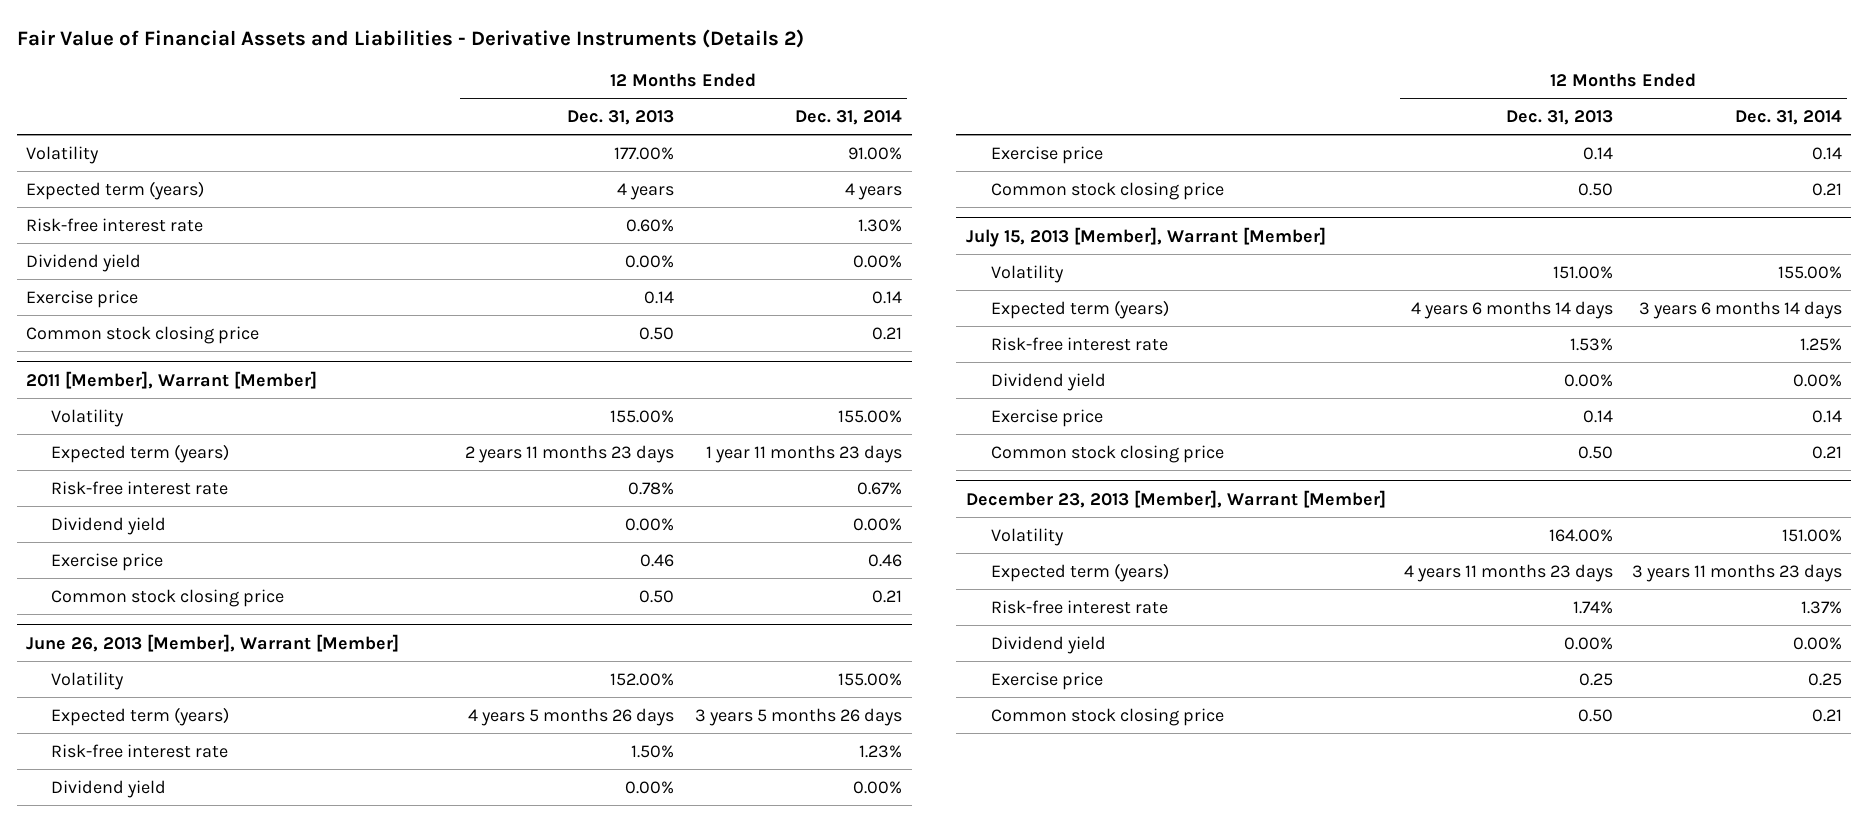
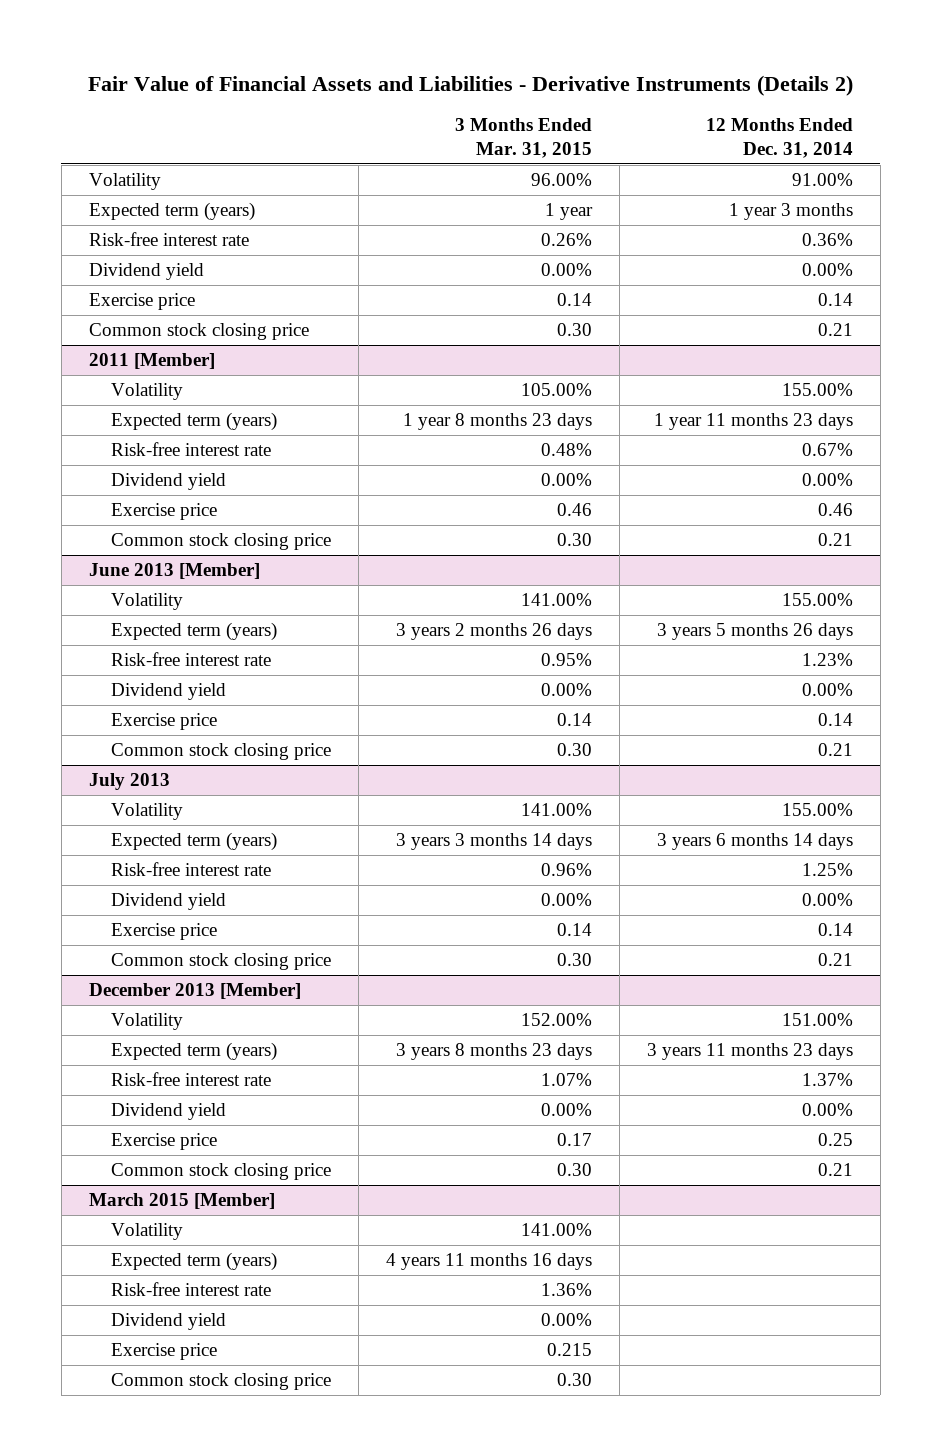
- | 12 Months Ended Dec. 31, 2013 | 12 Months Ended Dec. 31, 2014
+ | 3 Months Ended Mar. 31, 2015 | 12 Months Ended Dec. 31, 2014
- Expected term (years) | 4 years | 4 years
- Risk-free interest rate | 0.60% | 1.30%
+ Expected term (years) | 1 year | 1 year 3 months
+ Risk-free interest rate | 0.26% | 0.36%
- 2011 [Member], Warrant [Member]
+ 2011 [Member]
- June 26, 2013 [Member], Warrant [Member]
+ June 2013 [Member]
- July 15, 2013 [Member], Warrant [Member]
+ July 2013
- December 23, 2013 [Member], Warrant [Member]
+ December 2013 [Member]
+ March 2015 [Member]
+ Volatility | 141.00% |
+ Expected term (years) | 4 years 11 months 16 days |
+ Risk-free interest rate | 1.36% |
+ Dividend yield | 0.00% |
+ Exercise price | 0.215 |
+ Common stock closing price | 0.30 |

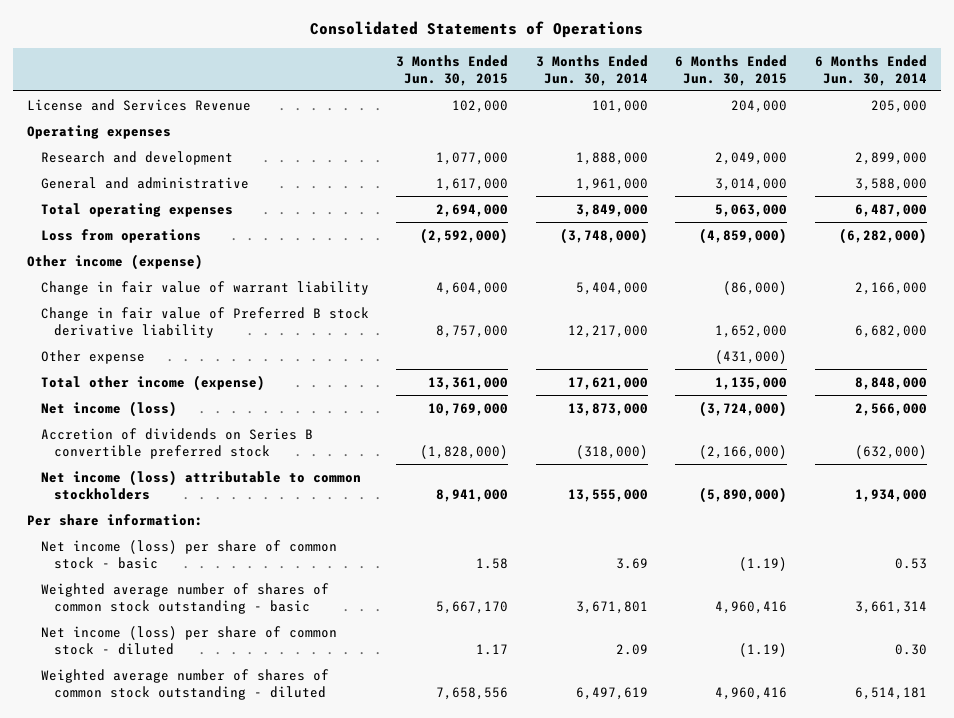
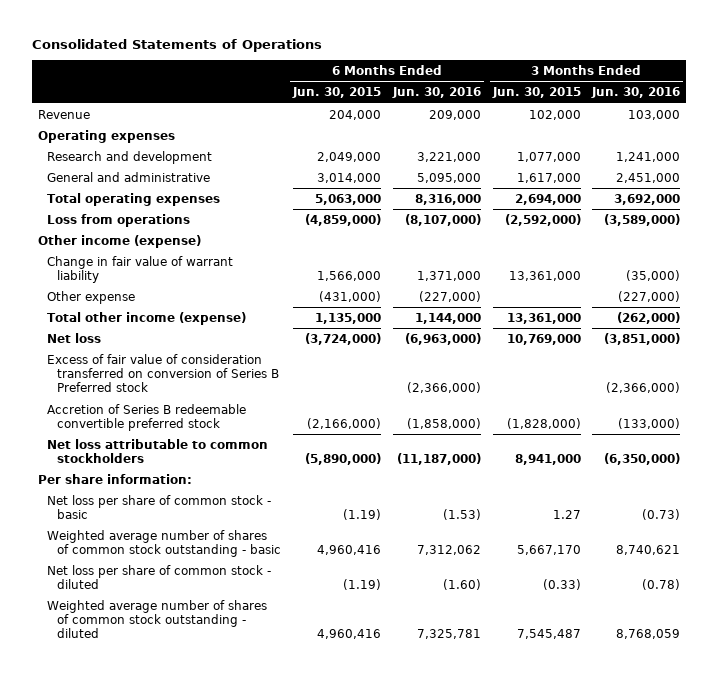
- | 3 Months Ended Jun. 30, 2015 | 3 Months Ended Jun. 30, 2014 | 6 Months Ended Jun. 30, 2015 | 6 Months Ended Jun. 30, 2014
+ | 6 Months Ended Jun. 30, 2015 | 6 Months Ended Jun. 30, 2016 | 3 Months Ended Jun. 30, 2015 | 3 Months Ended Jun. 30, 2016
- License and Services Revenue | 102,000 | 101,000 | 204,000 | 205,000
+ Revenue | 204,000 | 209,000 | 102,000 | 103,000
- Change in fair value of warrant liability | 4,604,000 | 5,404,000 | (86,000) | 2,166,000
- Change in fair value of Preferred B stock derivative liability | 8,757,000 | 12,217,000 | 1,652,000 | 6,682,000
+ Change in fair value of warrant liability | 1,566,000 | 1,371,000 | 13,361,000 | (35,000)
- Net income (loss) | 10,769,000 | 13,873,000 | (3,724,000) | 2,566,000
- Accretion of dividends on Series B convertible preferred stock | (1,828,000) | (318,000) | (2,166,000) | (632,000)
- Net income (loss) attributable to common stockholders | 8,941,000 | 13,555,000 | (5,890,000) | 1,934,000
+ Net loss | (3,724,000) | (6,963,000) | 10,769,000 | (3,851,000)
+ Excess of fair value of consideration transferred on conversion of Series B Preferred stock | | (2,366,000) | | (2,366,000)
+ Accretion of Series B redeemable convertible preferred stock | (2,166,000) | (1,858,000) | (1,828,000) | (133,000)
+ Net loss attributable to common stockholders | (5,890,000) | (11,187,000) | 8,941,000 | (6,350,000)
- Net income (loss) per share of common stock - basic | 1.58 | 3.69 | (1.19) | 0.53
+ Net loss per share of common stock - basic | (1.19) | (1.53) | 1.27 | (0.73)
- Net income (loss) per share of common stock - diluted | 1.17 | 2.09 | (1.19) | 0.30
- Weighted average number of shares of common stock outstanding - diluted | 7,658,556 | 6,497,619 | 4,960,416 | 6,514,181
+ Net loss per share of common stock - diluted | (1.19) | (1.60) | (0.33) | (0.78)
+ Weighted average number of shares of common stock outstanding - diluted | 4,960,416 | 7,325,781 | 7,545,487 | 8,768,059

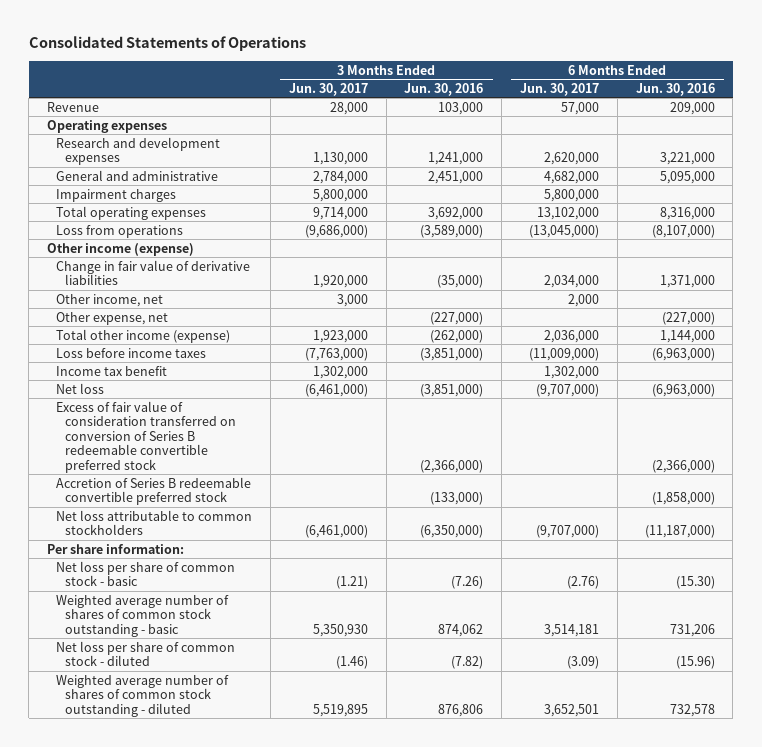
- | 6 Months Ended Jun. 30, 2015 | 6 Months Ended Jun. 30, 2016 | 3 Months Ended Jun. 30, 2015 | 3 Months Ended Jun. 30, 2016
+ | 3 Months Ended Jun. 30, 2017 | 3 Months Ended Jun. 30, 2016 | 6 Months Ended Jun. 30, 2017 | 6 Months Ended Jun. 30, 2016
- Research and development | 2,049,000 | 3,221,000 | 1,077,000 | 1,241,000
+ Research and development expenses | 1,130,000 | 1,241,000 | 2,620,000 | 3,221,000
+ Impairment charges | 5,800,000 | | 5,800,000 |
- Change in fair value of warrant liability | 1,566,000 | 1,371,000 | 13,361,000 | (35,000)
- Other expense | (431,000) | (227,000) | | (227,000)
+ Change in fair value of derivative liabilities | 1,920,000 | (35,000) | 2,034,000 | 1,371,000
+ Other income, net | 3,000 | | 2,000 |
+ Other expense, net | | (227,000) | | (227,000)
+ Loss before income taxes | (7,763,000) | (3,851,000) | (11,009,000) | (6,963,000)
+ Income tax benefit | 1,302,000 | | 1,302,000 |
- Excess of fair value of consideration transferred on conversion of Series B Preferred stock | | (2,366,000) | | (2,366,000)
+ Excess of fair value of consideration transferred on conversion of Series B redeemable convertible preferred stock | | (2,366,000) | | (2,366,000)
- Net loss per share of common stock - basic | (1.19) | (1.53) | 1.27 | (0.73)
- Weighted average number of shares of common stock outstanding - basic | 4,960,416 | 7,312,062 | 5,667,170 | 8,740,621
- Net loss per share of common stock - diluted | (1.19) | (1.60) | (0.33) | (0.78)
- Weighted average number of shares of common stock outstanding - diluted | 4,960,416 | 7,325,781 | 7,545,487 | 8,768,059
+ Net loss per share of common stock - basic | (1.21) | (7.26) | (2.76) | (15.30)
+ Weighted average number of shares of common stock outstanding - basic | 5,350,930 | 874,062 | 3,514,181 | 731,206
+ Net loss per share of common stock - diluted | (1.46) | (7.82) | (3.09) | (15.96)
+ Weighted average number of shares of common stock outstanding - diluted | 5,519,895 | 876,806 | 3,652,501 | 732,578

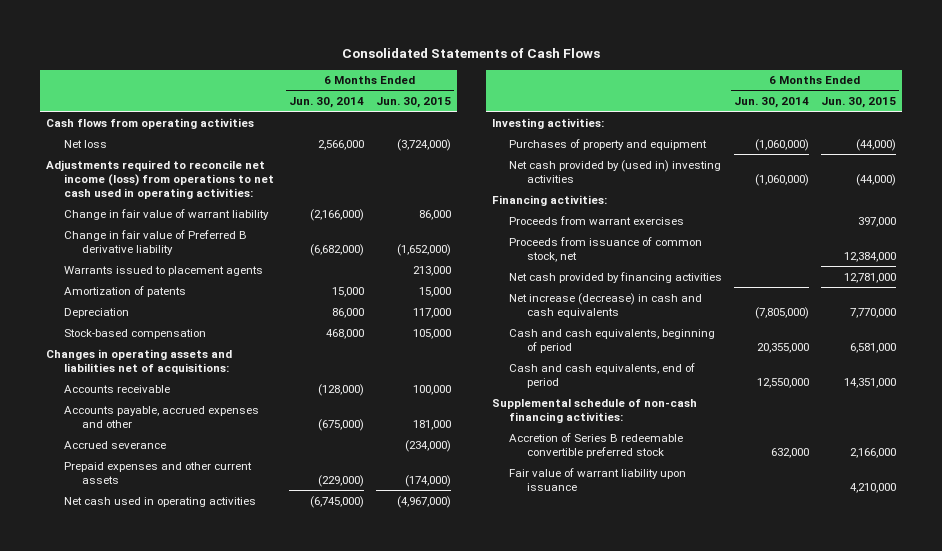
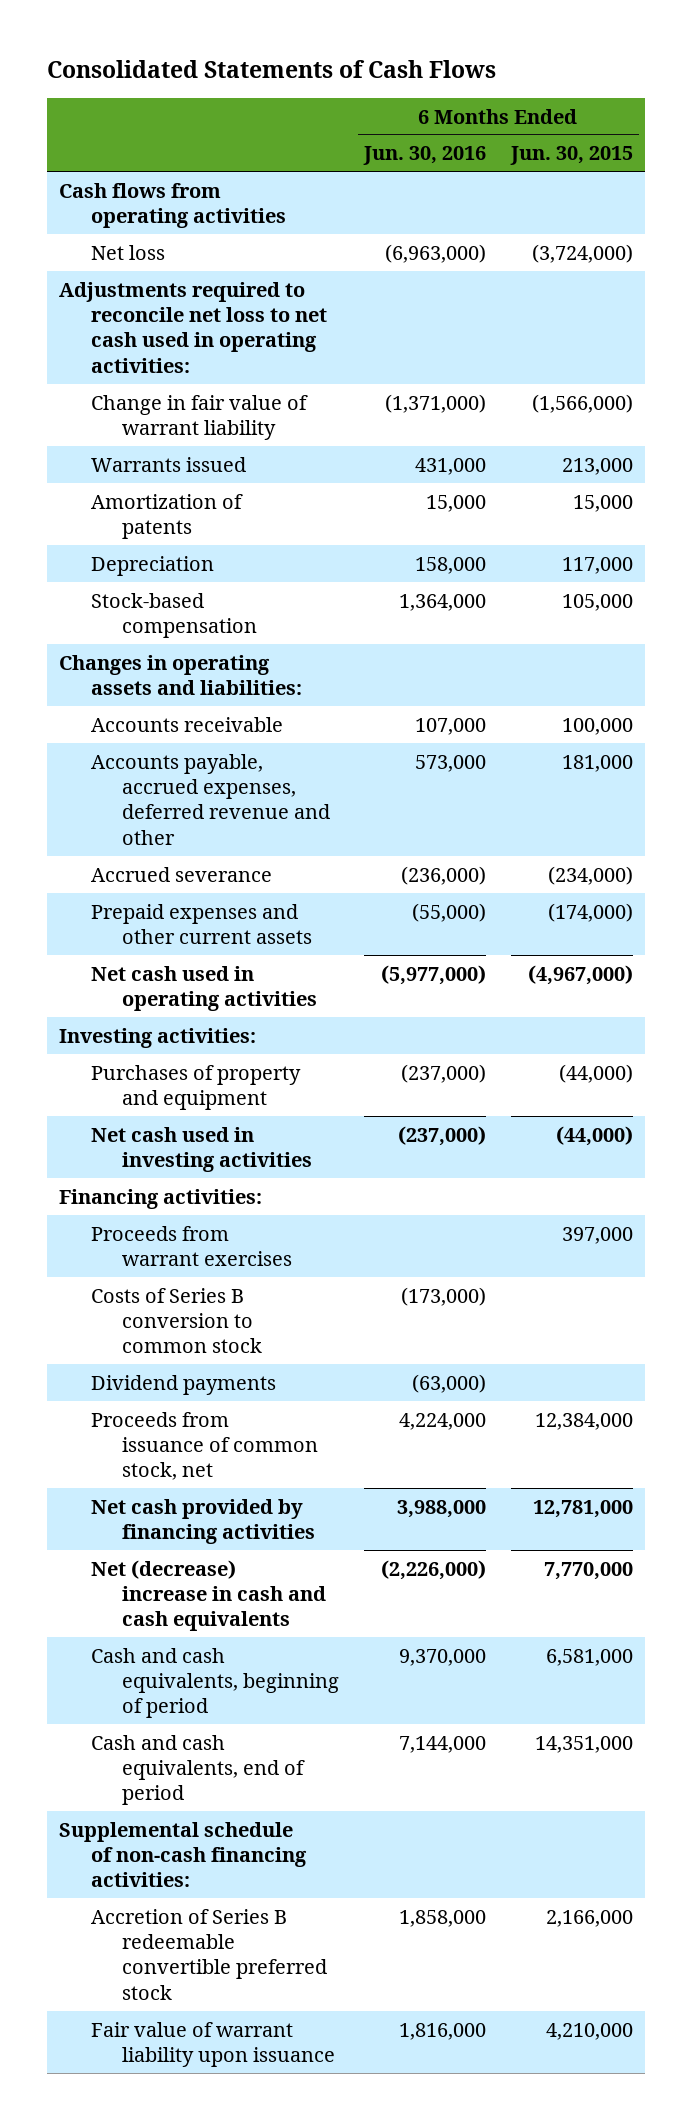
- | 6 Months Ended Jun. 30, 2014 | 6 Months Ended Jun. 30, 2015
+ | 6 Months Ended Jun. 30, 2016 | 6 Months Ended Jun. 30, 2015
- Adjustments required to reconcile net income (loss) from operations to net cash used in operating activities:
- Change in fair value of warrant liability | (2,166,000) | 86,000
- Change in fair value of Preferred B derivative liability | (6,682,000) | (1,652,000)
- Warrants issued to placement agents | | 213,000
+ Adjustments required to reconcile net loss to net cash used in operating activities:
+ Change in fair value of warrant liability | (1,371,000) | (1,566,000)
+ Warrants issued | 431,000 | 213,000
- Changes in operating assets and liabilities net of acquisitions:
+ Changes in operating assets and liabilities:
- Accounts payable, accrued expenses and other | (675,000) | 181,000
+ Accounts payable, accrued expenses, deferred revenue and other | 573,000 | 181,000
- Net cash provided by (used in) investing activities | (1,060,000) | (44,000)
+ Net cash used in investing activities | (237,000) | (44,000)
+ Costs of Series B conversion to common stock | (173,000) |
+ Dividend payments | (63,000) |
- Net increase (decrease) in cash and cash equivalents | (7,805,000) | 7,770,000
+ Net (decrease) increase in cash and cash equivalents | (2,226,000) | 7,770,000

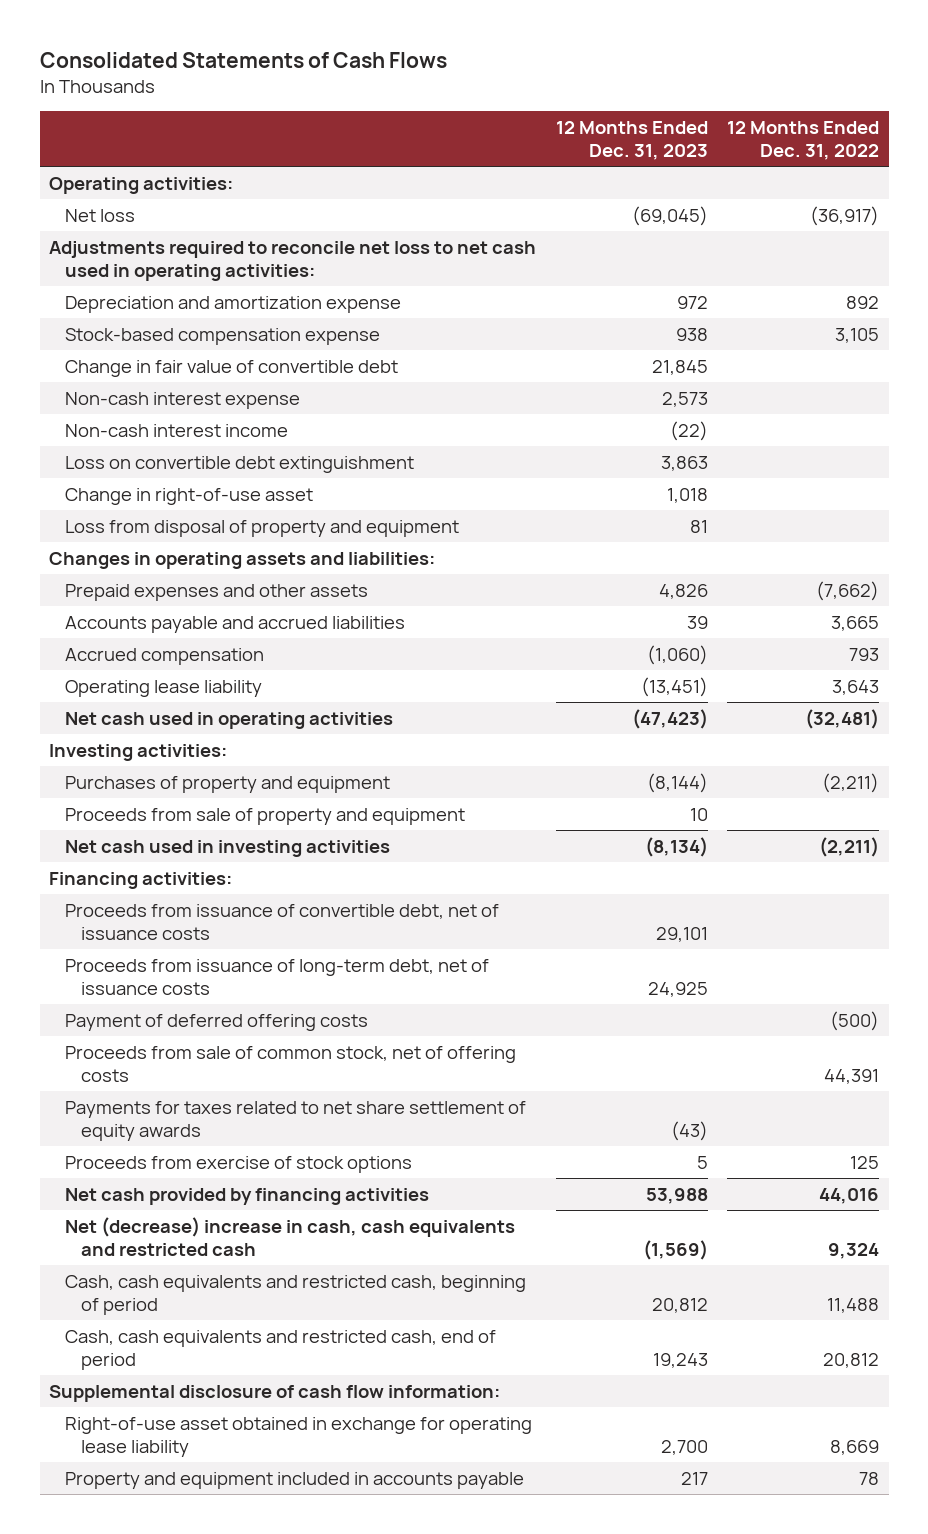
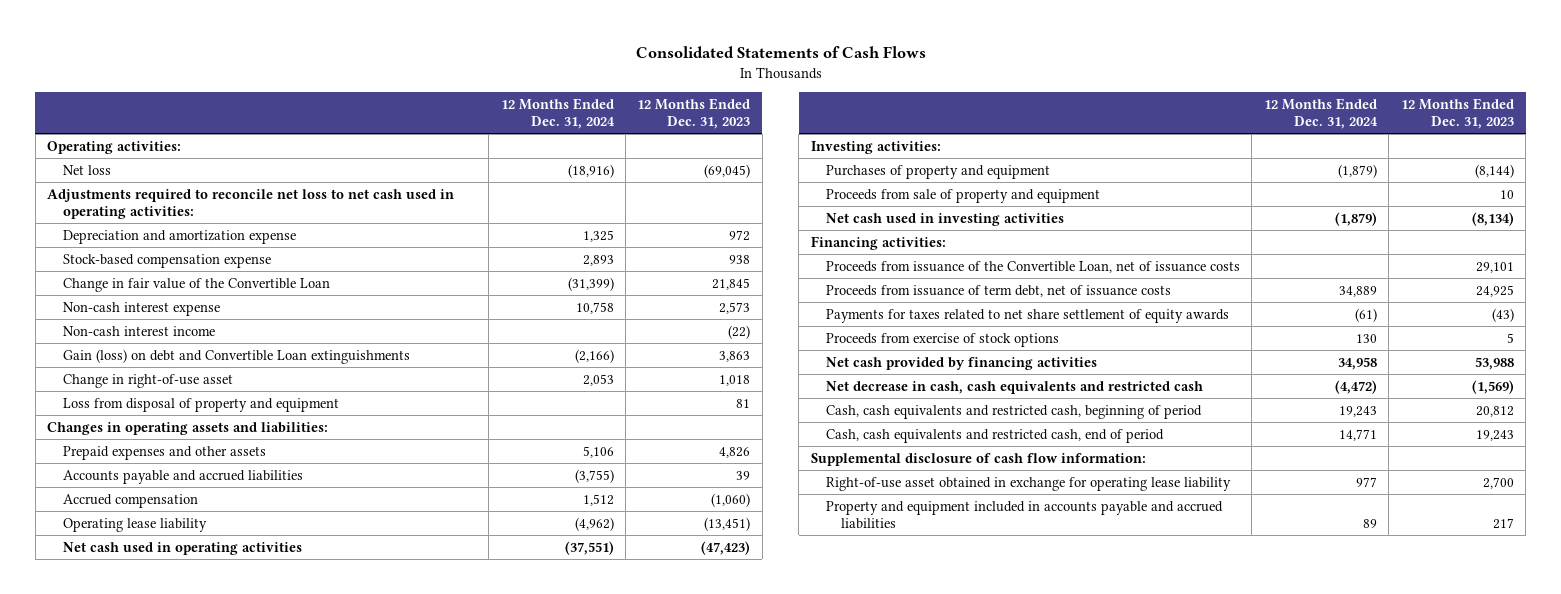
- | 12 Months Ended Dec. 31, 2023 | 12 Months Ended Dec. 31, 2022
+ | 12 Months Ended Dec. 31, 2024 | 12 Months Ended Dec. 31, 2023
- Change in fair value of convertible debt | 21,845 |
+ Change in fair value of the Convertible Loan | (31,399) | 21,845
- Loss on convertible debt extinguishment | 3,863 |
+ Gain (loss) on debt and Convertible Loan extinguishments | (2,166) | 3,863
- Proceeds from issuance of convertible debt, net of issuance costs | 29,101 |
- Proceeds from issuance of long-term debt, net of issuance costs | 24,925 |
- Payment of deferred offering costs | | (500)
- Proceeds from sale of common stock, net of offering costs | | 44,391
+ Proceeds from issuance of the Convertible Loan, net of issuance costs | | 29,101
+ Proceeds from issuance of term debt, net of issuance costs | 34,889 | 24,925
- Net (decrease) increase in cash, cash equivalents and restricted cash | (1,569) | 9,324
+ Net decrease in cash, cash equivalents and restricted cash | (4,472) | (1,569)
- Property and equipment included in accounts payable | 217 | 78
+ Property and equipment included in accounts payable and accrued liabilities | 89 | 217

